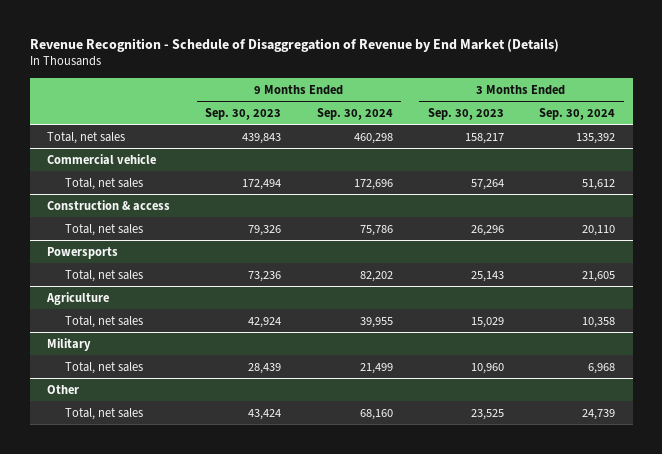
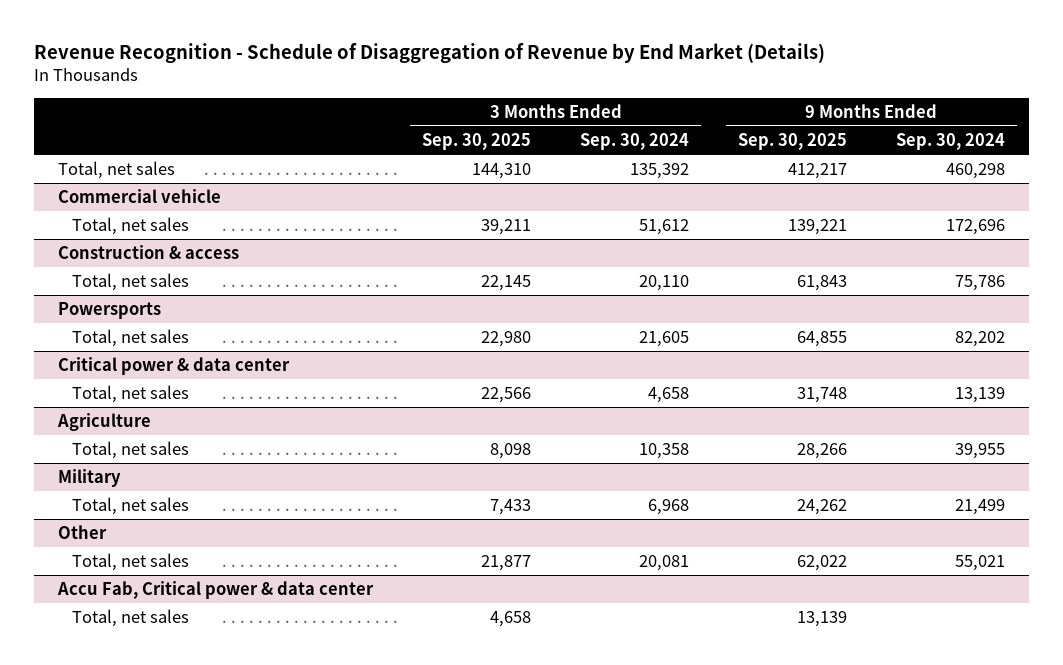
- | 9 Months Ended Sep. 30, 2023 | 9 Months Ended Sep. 30, 2024 | 3 Months Ended Sep. 30, 2023 | 3 Months Ended Sep. 30, 2024
+ | 3 Months Ended Sep. 30, 2025 | 3 Months Ended Sep. 30, 2024 | 9 Months Ended Sep. 30, 2025 | 9 Months Ended Sep. 30, 2024
+ Critical power & data center
+ Total, net sales | 22,566 | 4,658 | 31,748 | 13,139
@ Other
- Total, net sales | 43,424 | 68,160 | 23,525 | 24,739
+ Total, net sales | 21,877 | 20,081 | 62,022 | 55,021
+ Accu Fab, Critical power & data center
+ Total, net sales | 4,658 | | 13,139 |

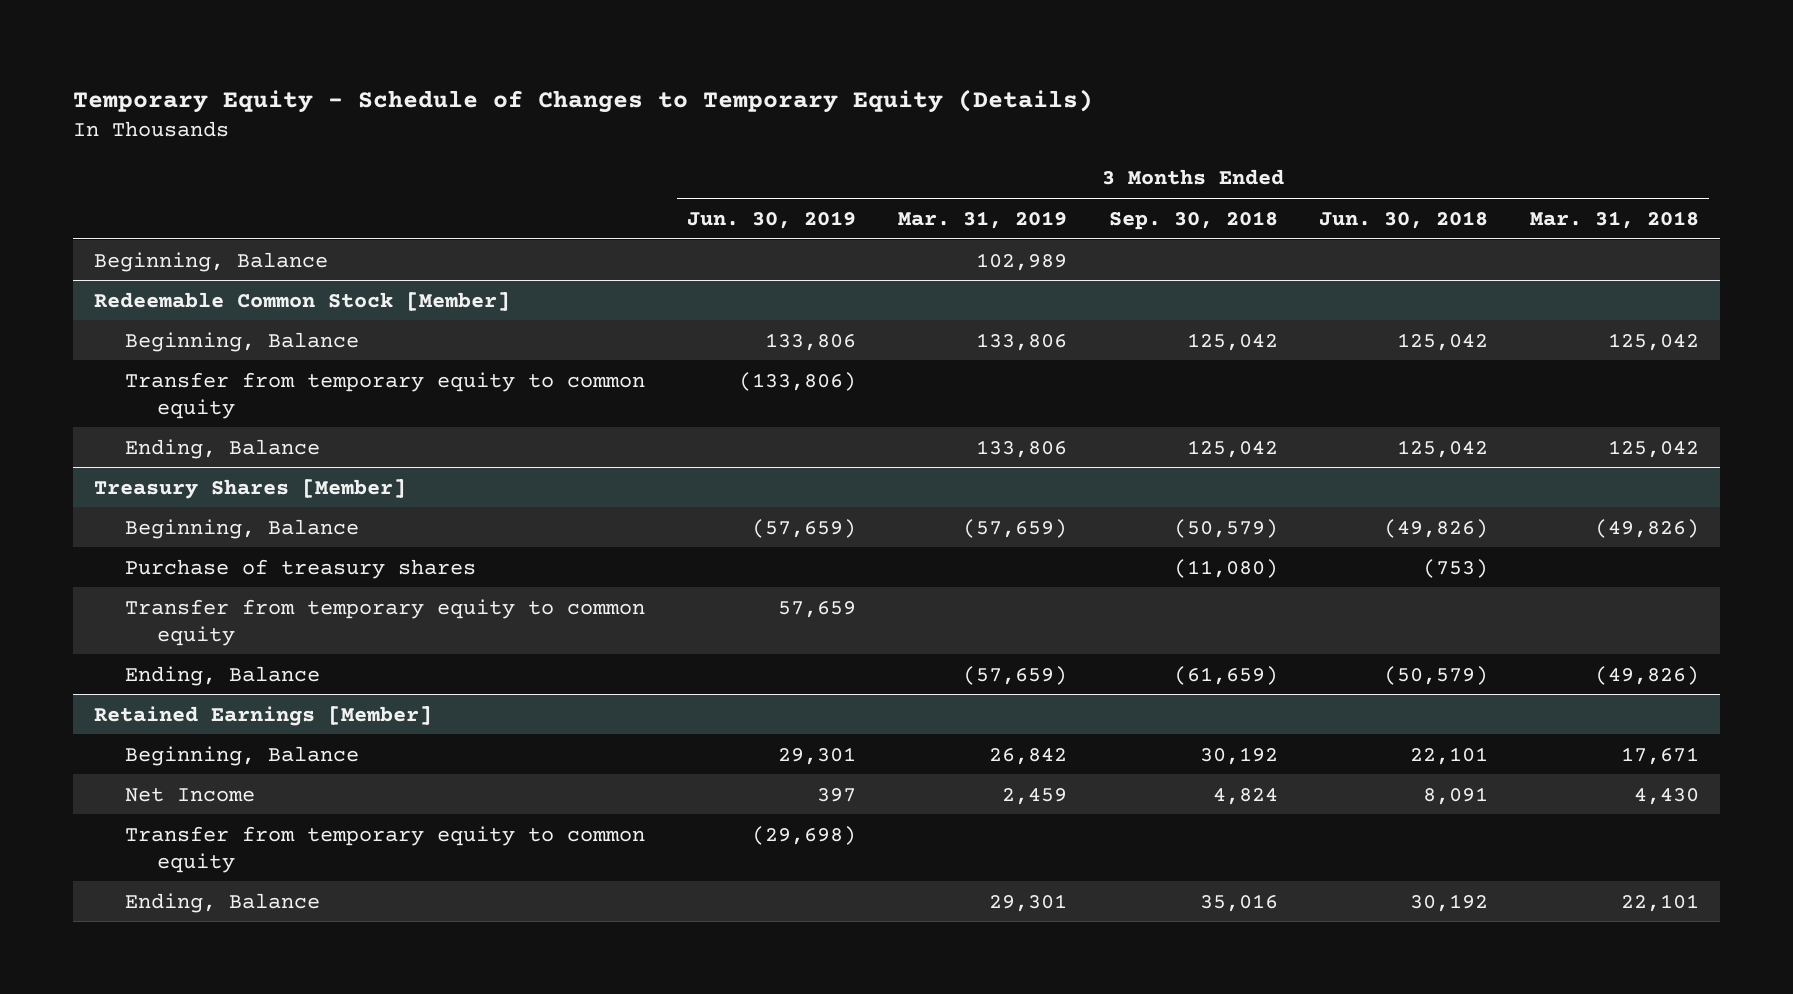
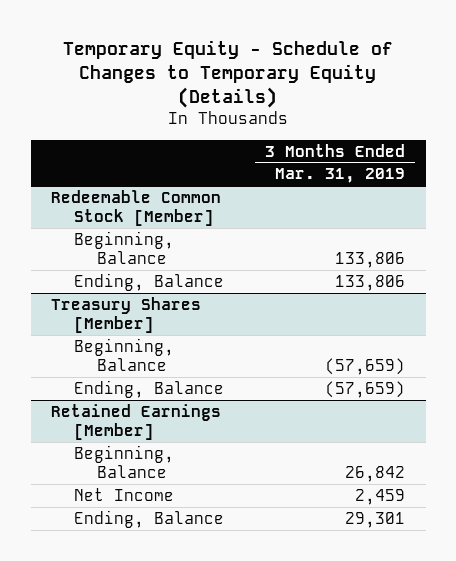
- | 3 Months Ended Jun. 30, 2019 | 3 Months Ended Mar. 31, 2019 | 3 Months Ended Sep. 30, 2018 | 3 Months Ended Jun. 30, 2018 | 3 Months Ended Mar. 31, 2018
+ | 3 Months Ended Mar. 31, 2019
- Beginning, Balance | | 102,989 | | |
@ Redeemable Common Stock [Member]
- Transfer from temporary equity to common equity | (133,806) | | | |
@ Treasury Shares [Member]
- Purchase of treasury shares | | | (11,080) | (753) |
- Transfer from temporary equity to common equity | 57,659 | | | |
@ Retained Earnings [Member]
- Transfer from temporary equity to common equity | (29,698) | | | |

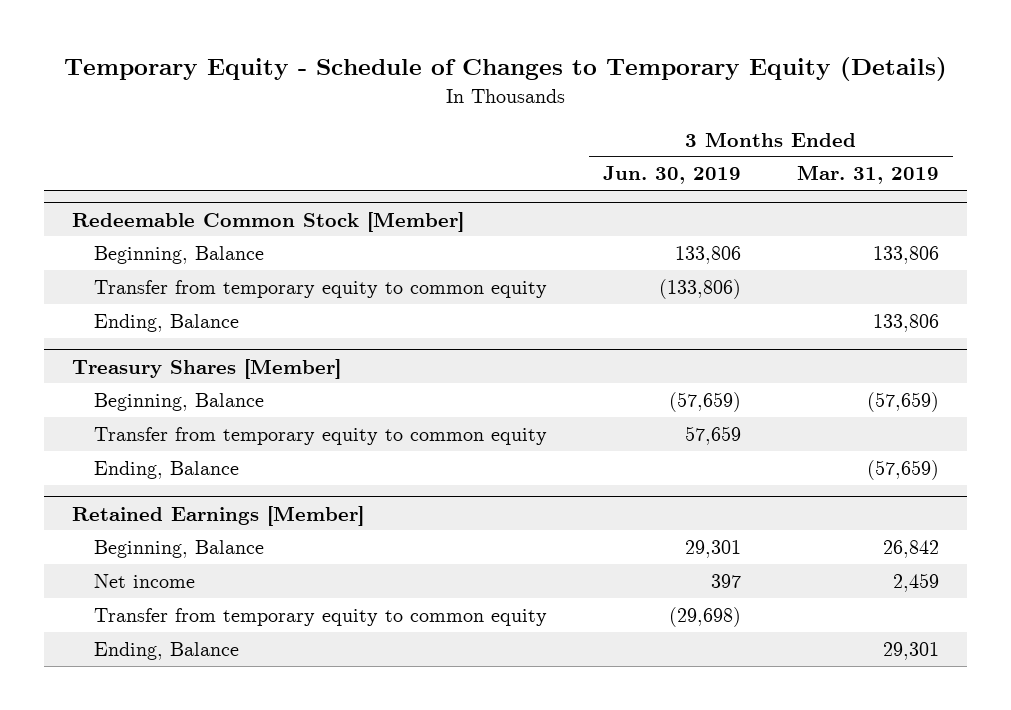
- | 3 Months Ended Mar. 31, 2019
+ | 3 Months Ended Jun. 30, 2019 | 3 Months Ended Mar. 31, 2019
@ Redeemable Common Stock [Member]
+ Transfer from temporary equity to common equity | (133,806) |
@ Treasury Shares [Member]
+ Transfer from temporary equity to common equity | 57,659 |
@ Retained Earnings [Member]
- Net Income | 2,459
+ Net income | 397 | 2,459
+ Transfer from temporary equity to common equity | (29,698) |

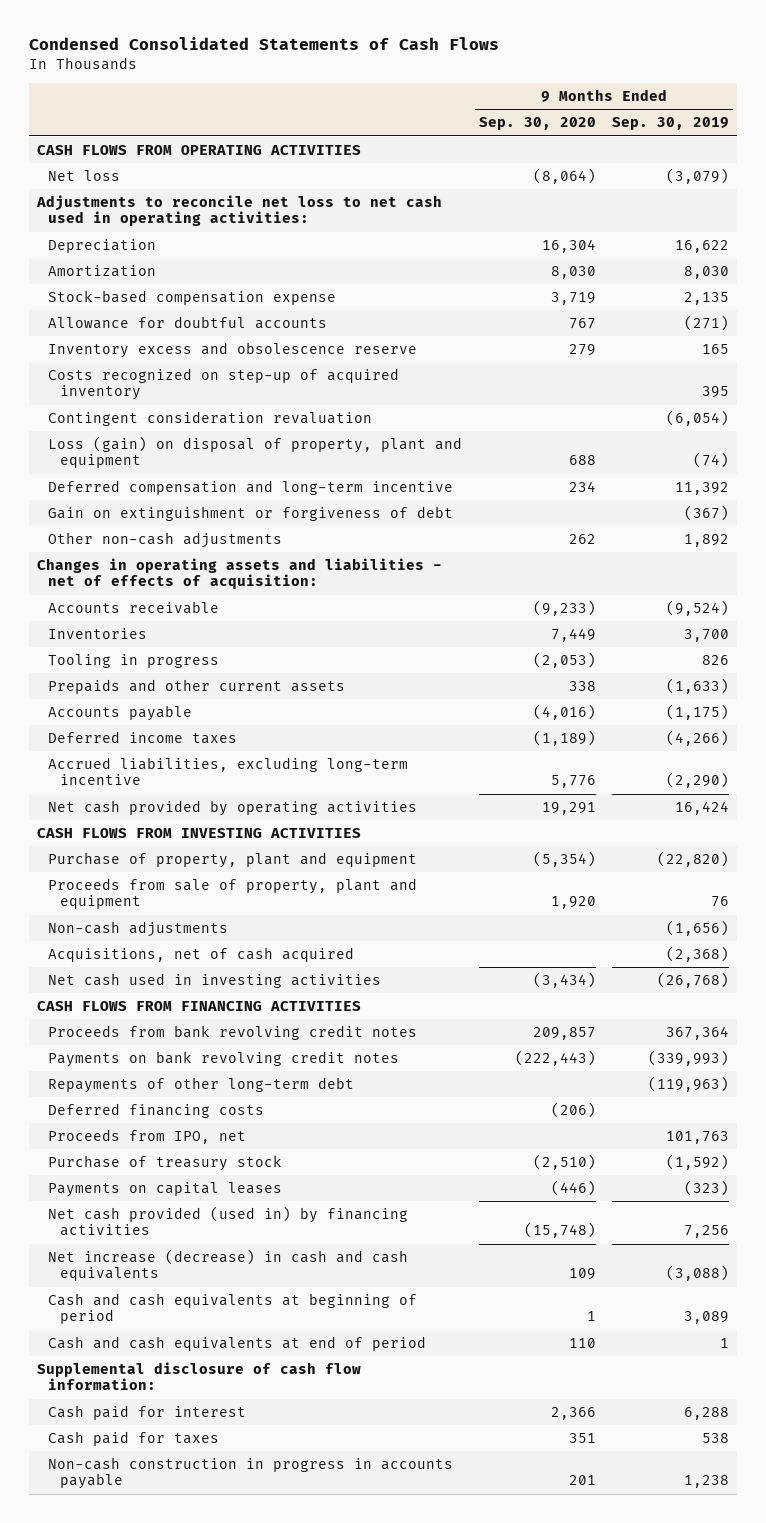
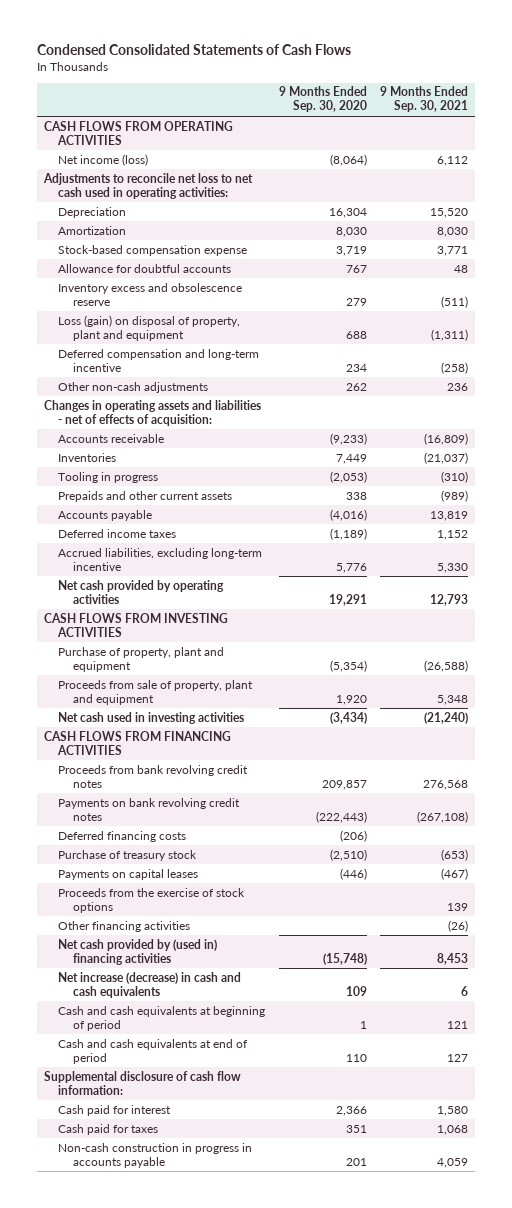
- | 9 Months Ended Sep. 30, 2020 | 9 Months Ended Sep. 30, 2019
+ | 9 Months Ended Sep. 30, 2020 | 9 Months Ended Sep. 30, 2021
- Net loss | (8,064) | (3,079)
+ Net income (loss) | (8,064) | 6,112
- Costs recognized on step-up of acquired inventory | | 395
- Contingent consideration revaluation | | (6,054)
- Gain on extinguishment or forgiveness of debt | | (367)
- Non-cash adjustments | | (1,656)
- Acquisitions, net of cash acquired | | (2,368)
- Repayments of other long-term debt | | (119,963)
- Proceeds from IPO, net | | 101,763
- Net cash provided (used in) by financing activities | (15,748) | 7,256
+ Proceeds from the exercise of stock options | | 139
+ Other financing activities | | (26)
+ Net cash provided by (used in) financing activities | (15,748) | 8,453

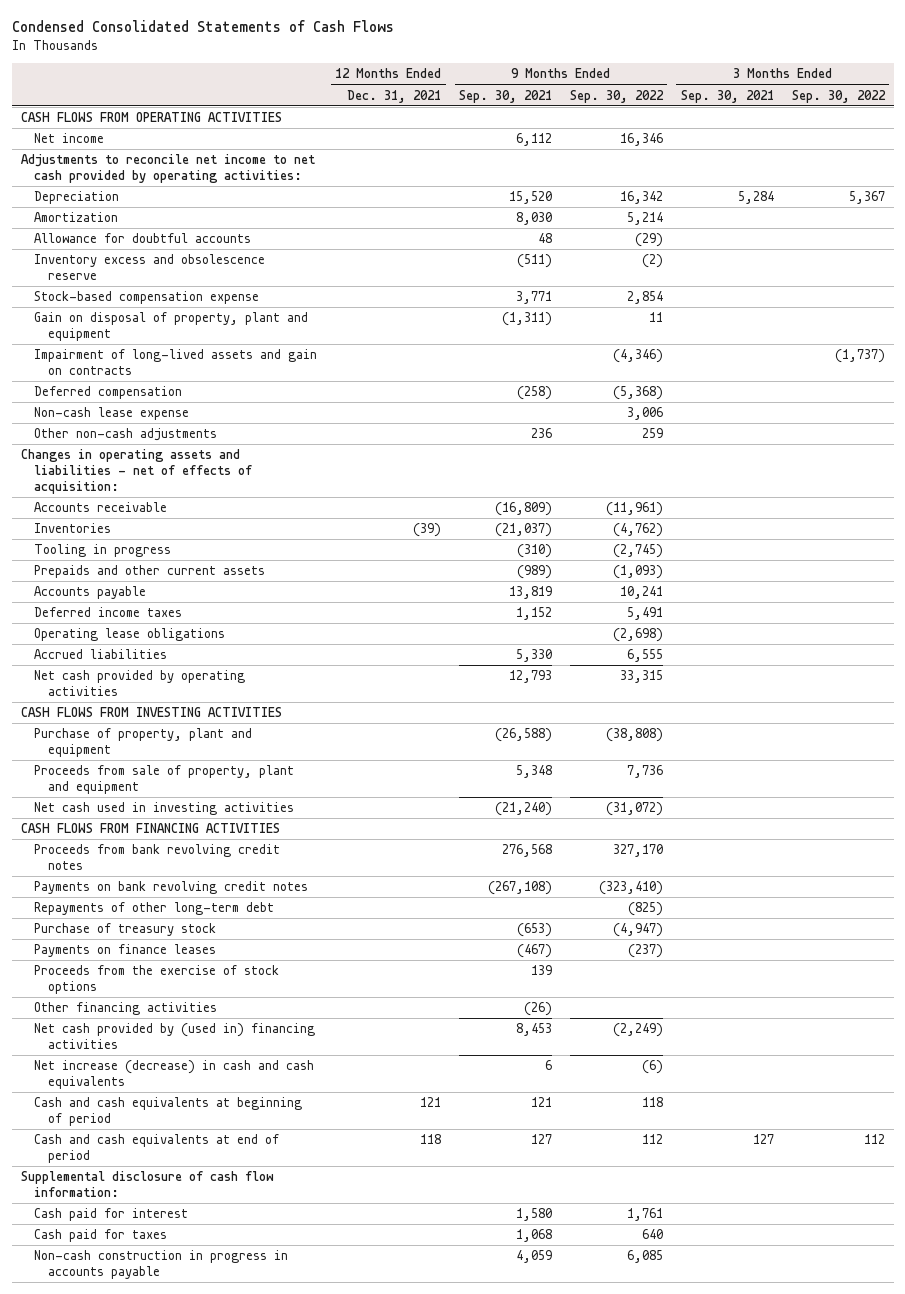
- | 9 Months Ended Sep. 30, 2020 | 9 Months Ended Sep. 30, 2021
+ | 12 Months Ended Dec. 31, 2021 | 9 Months Ended Sep. 30, 2021 | 9 Months Ended Sep. 30, 2022 | 3 Months Ended Sep. 30, 2021 | 3 Months Ended Sep. 30, 2022
- Net income (loss) | (8,064) | 6,112
- Adjustments to reconcile net loss to net cash used in operating activities:
+ Net income | | 6,112 | 16,346 | |
+ Adjustments to reconcile net income to net cash provided by operating activities:
- Loss (gain) on disposal of property, plant and equipment | 688 | (1,311)
- Deferred compensation and long-term incentive | 234 | (258)
moved down: Stock-based compensation expense | | 3,771 | 2,854 | |
+ Gain on disposal of property, plant and equipment | | (1,311) | 11 | |
+ Impairment of long-lived assets and gain on contracts | | | (4,346) | | (1,737)
+ Deferred compensation | | (258) | (5,368) | |
+ Non-cash lease expense | | | 3,006 | |
- Accrued liabilities, excluding long-term incentive | 5,776 | 5,330
+ Operating lease obligations | | | (2,698) | |
+ Accrued liabilities | | 5,330 | 6,555 | |
- Deferred financing costs | (206) |
+ Repayments of other long-term debt | | | (825) | |
- Payments on capital leases | (446) | (467)
+ Payments on finance leases | | (467) | (237) | |

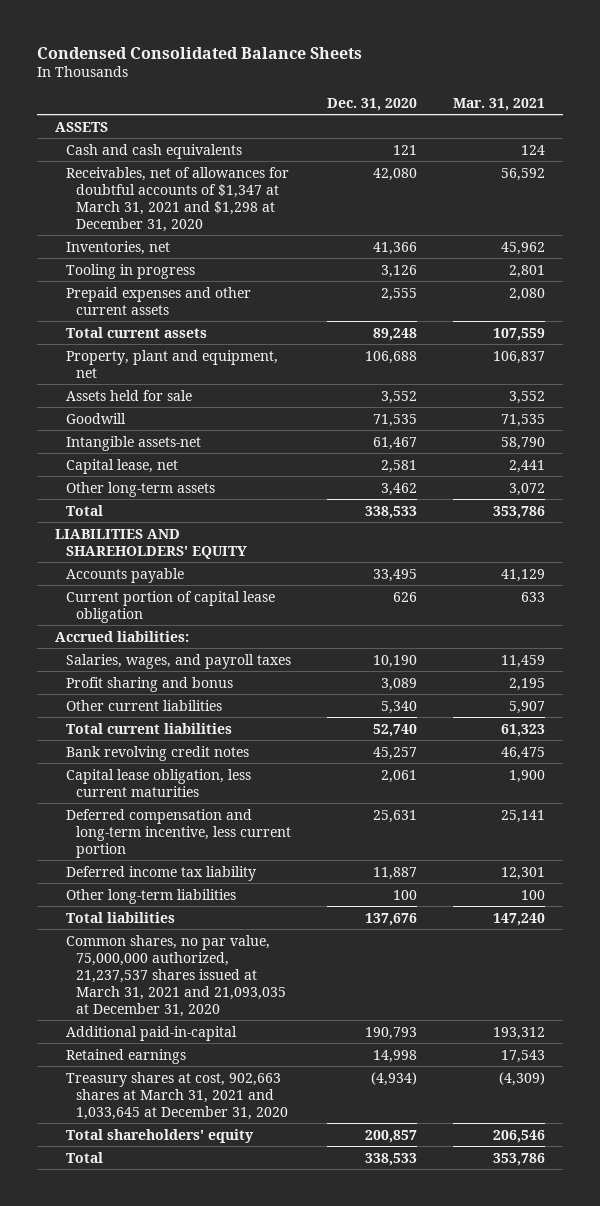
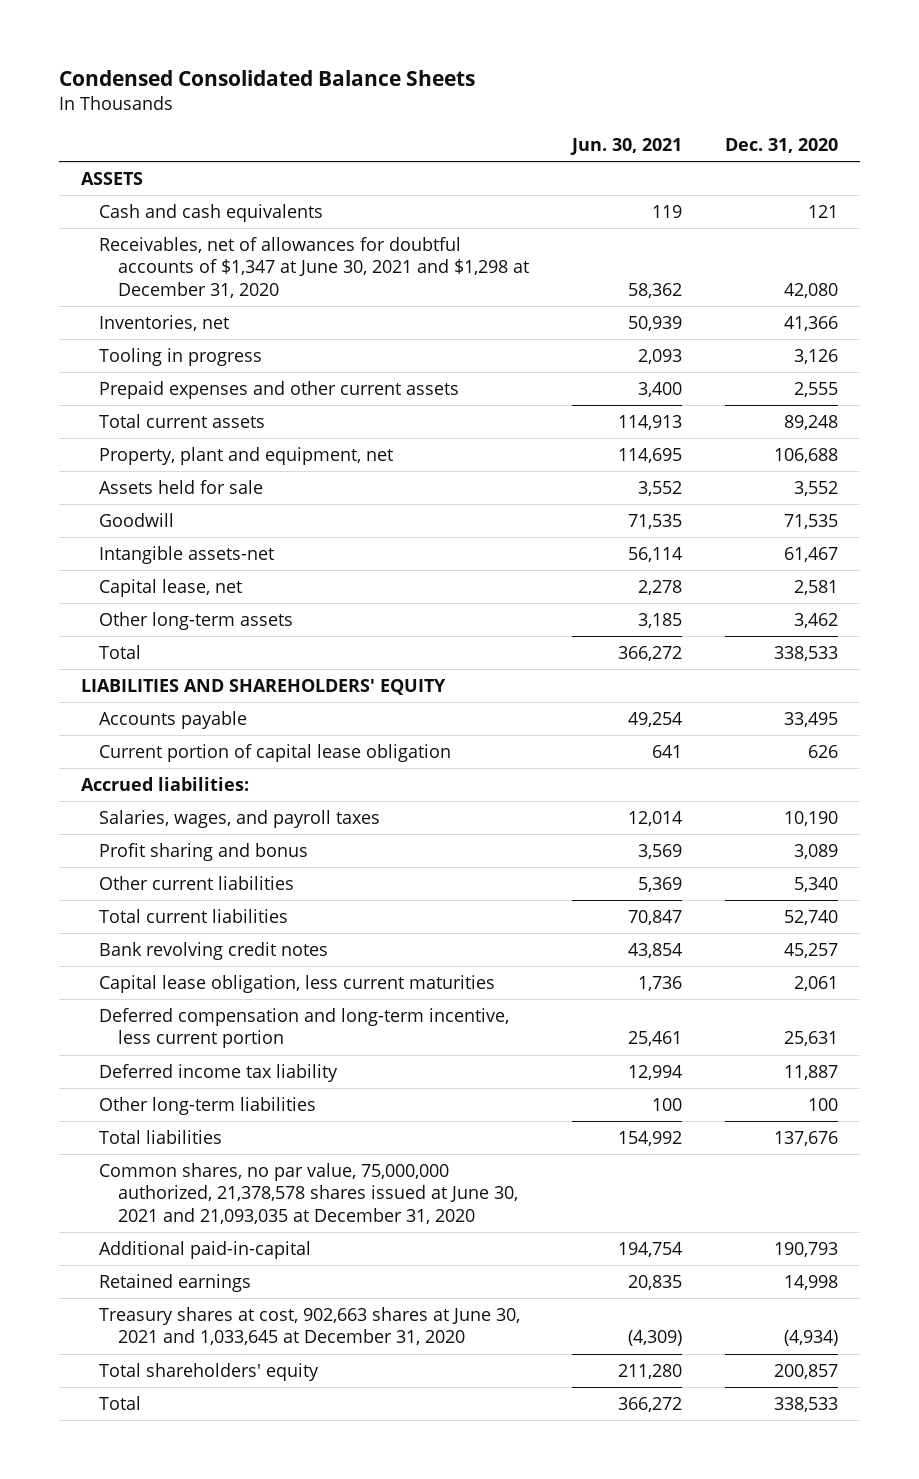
- | Dec. 31, 2020 | Mar. 31, 2021
+ | Jun. 30, 2021 | Dec. 31, 2020
- Receivables, net of allowances for doubtful accounts of $1,347 at March 31, 2021 and $1,298 at December 31, 2020 | 42,080 | 56,592
+ Receivables, net of allowances for doubtful accounts of $1,347 at June 30, 2021 and $1,298 at December 31, 2020 | 58,362 | 42,080
- Common shares, no par value, 75,000,000 authorized, 21,237,537 shares issued at March 31, 2021 and 21,093,035 at December 31, 2020
+ Common shares, no par value, 75,000,000 authorized, 21,378,578 shares issued at June 30, 2021 and 21,093,035 at December 31, 2020
- Treasury shares at cost, 902,663 shares at March 31, 2021 and 1,033,645 at December 31, 2020 | (4,934) | (4,309)
+ Treasury shares at cost, 902,663 shares at June 30, 2021 and 1,033,645 at December 31, 2020 | (4,309) | (4,934)

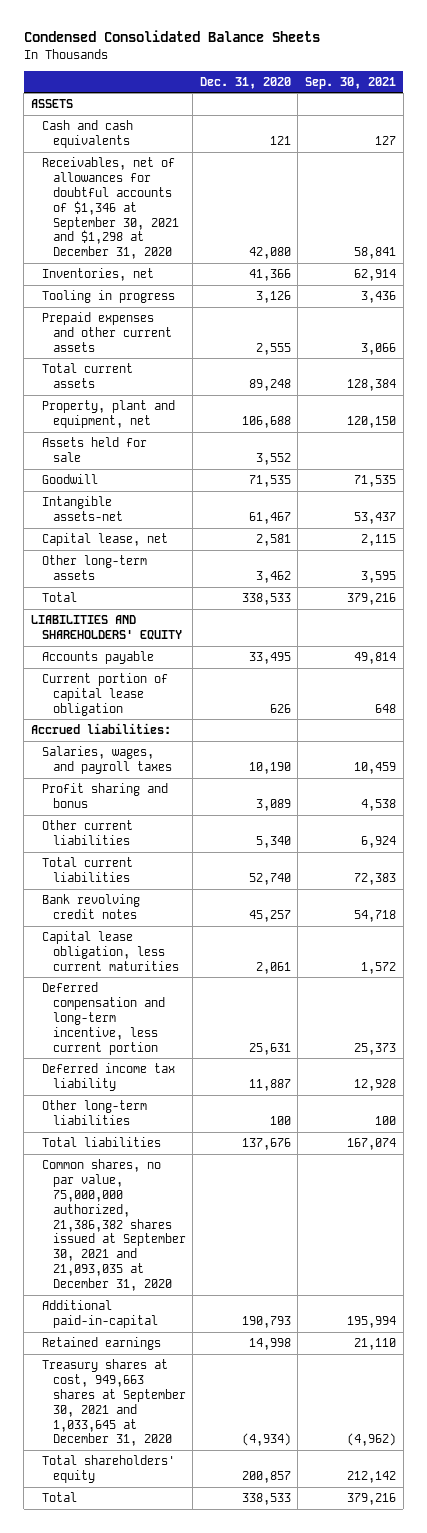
- | Jun. 30, 2021 | Dec. 31, 2020
+ | Dec. 31, 2020 | Sep. 30, 2021
- Receivables, net of allowances for doubtful accounts of $1,347 at June 30, 2021 and $1,298 at December 31, 2020 | 58,362 | 42,080
+ Receivables, net of allowances for doubtful accounts of $1,346 at September 30, 2021 and $1,298 at December 31, 2020 | 42,080 | 58,841
- Common shares, no par value, 75,000,000 authorized, 21,378,578 shares issued at June 30, 2021 and 21,093,035 at December 31, 2020
+ Common shares, no par value, 75,000,000 authorized, 21,386,382 shares issued at September 30, 2021 and 21,093,035 at December 31, 2020
- Treasury shares at cost, 902,663 shares at June 30, 2021 and 1,033,645 at December 31, 2020 | (4,309) | (4,934)
+ Treasury shares at cost, 949,663 shares at September 30, 2021 and 1,033,645 at December 31, 2020 | (4,934) | (4,962)

